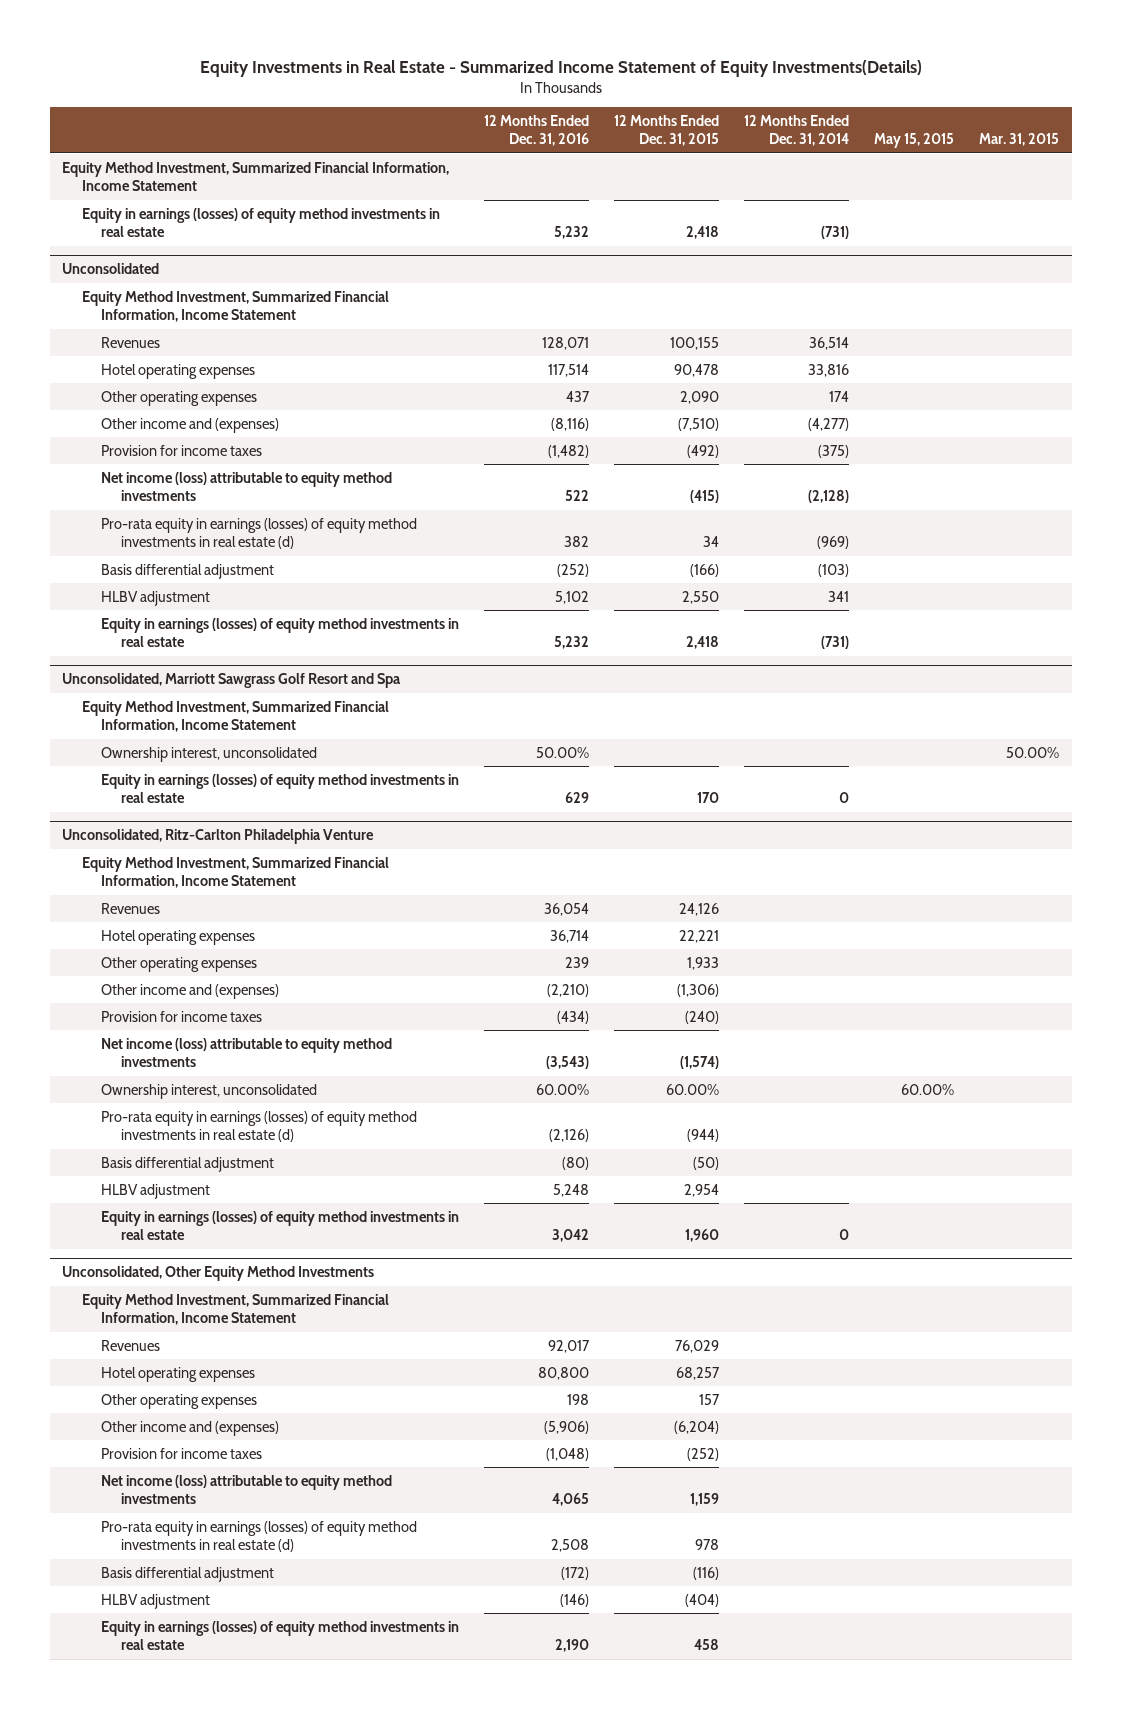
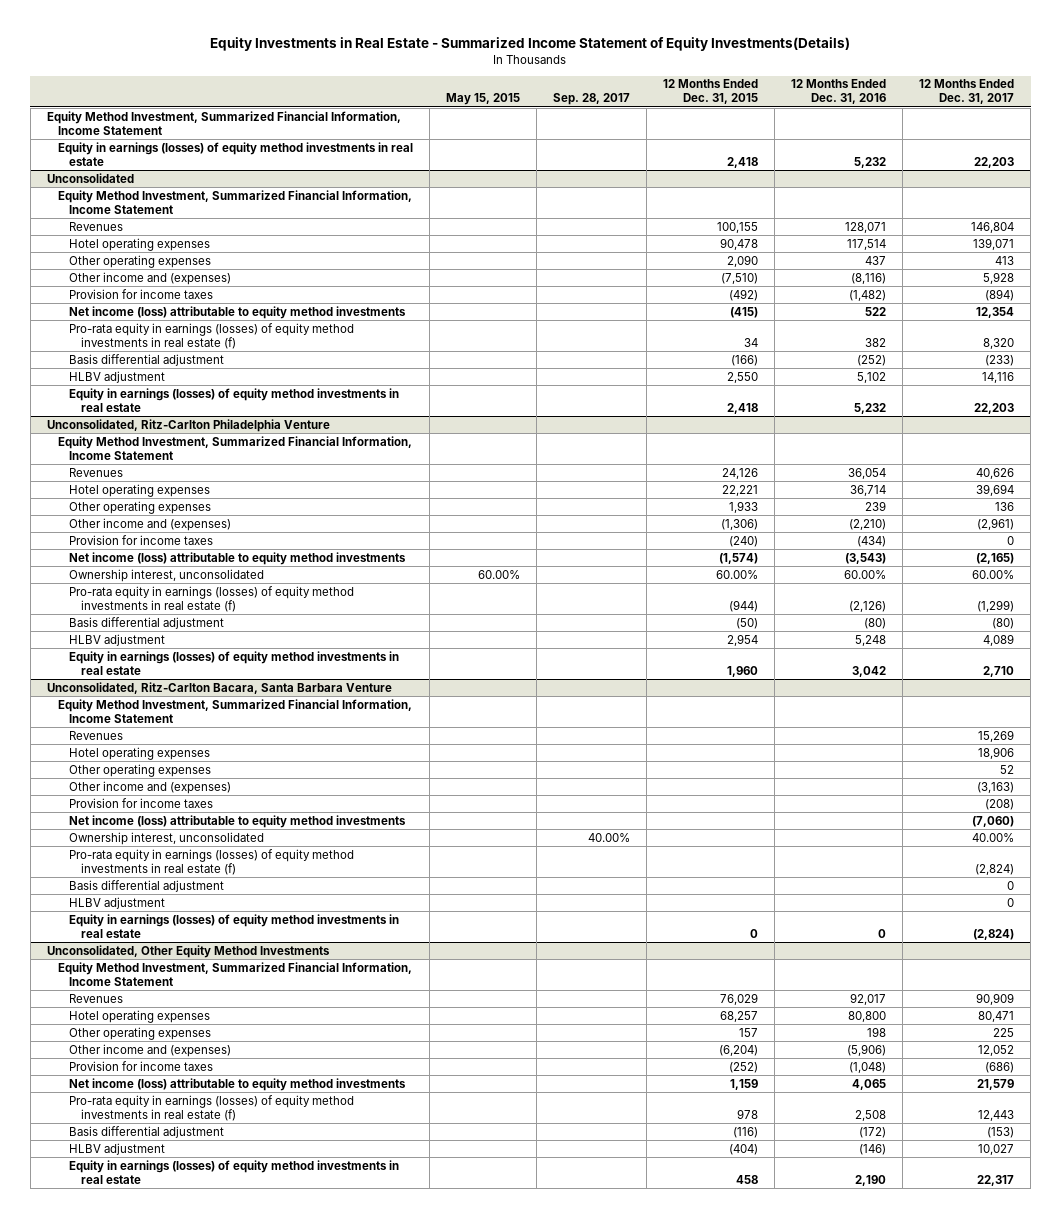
- | 12 Months Ended Dec. 31, 2016 | 12 Months Ended Dec. 31, 2015 | 12 Months Ended Dec. 31, 2014 | May 15, 2015 | Mar. 31, 2015
+ | May 15, 2015 | Sep. 28, 2017 | 12 Months Ended Dec. 31, 2015 | 12 Months Ended Dec. 31, 2016 | 12 Months Ended Dec. 31, 2017
@ Unconsolidated
- Pro-rata equity in earnings (losses) of equity method investments in real estate (d) | 382 | 34 | (969) | |
+ Pro-rata equity in earnings (losses) of equity method investments in real estate (f) | | | 34 | 382 | 8,320
- Unconsolidated, Marriott Sawgrass Golf Resort and Spa
- Equity Method Investment, Summarized Financial Information, Income Statement
- Ownership interest, unconsolidated | 50.00% | | | | 50.00%
- Equity in earnings (losses) of equity method investments in real estate | 629 | 170 | 0 | |
@ Unconsolidated, Ritz-Carlton Philadelphia Venture
- Pro-rata equity in earnings (losses) of equity method investments in real estate (d) | (2,126) | (944) | | |
+ Pro-rata equity in earnings (losses) of equity method investments in real estate (f) | | | (944) | (2,126) | (1,299)
+ Unconsolidated, Ritz-Carlton Bacara, Santa Barbara Venture
+ Equity Method Investment, Summarized Financial Information, Income Statement
+ Revenues | | | | | 15,269
+ Hotel operating expenses | | | | | 18,906
+ Other operating expenses | | | | | 52
+ Other income and (expenses) | | | | | (3,163)
+ Provision for income taxes | | | | | (208)
+ Net income (loss) attributable to equity method investments | | | | | (7,060)
+ Ownership interest, unconsolidated | | 40.00% | | | 40.00%
+ Pro-rata equity in earnings (losses) of equity method investments in real estate (f) | | | | | (2,824)
+ Basis differential adjustment | | | | | 0
+ HLBV adjustment | | | | | 0
+ Equity in earnings (losses) of equity method investments in real estate | | | 0 | 0 | (2,824)
@ Unconsolidated, Other Equity Method Investments
- Pro-rata equity in earnings (losses) of equity method investments in real estate (d) | 2,508 | 978 | | |
+ Pro-rata equity in earnings (losses) of equity method investments in real estate (f) | | | 978 | 2,508 | 12,443

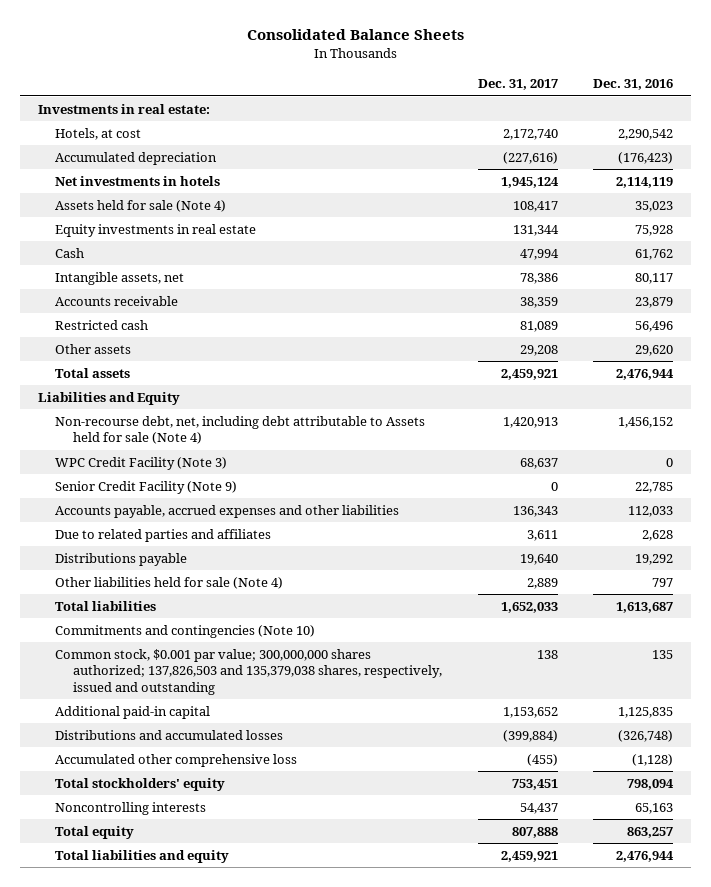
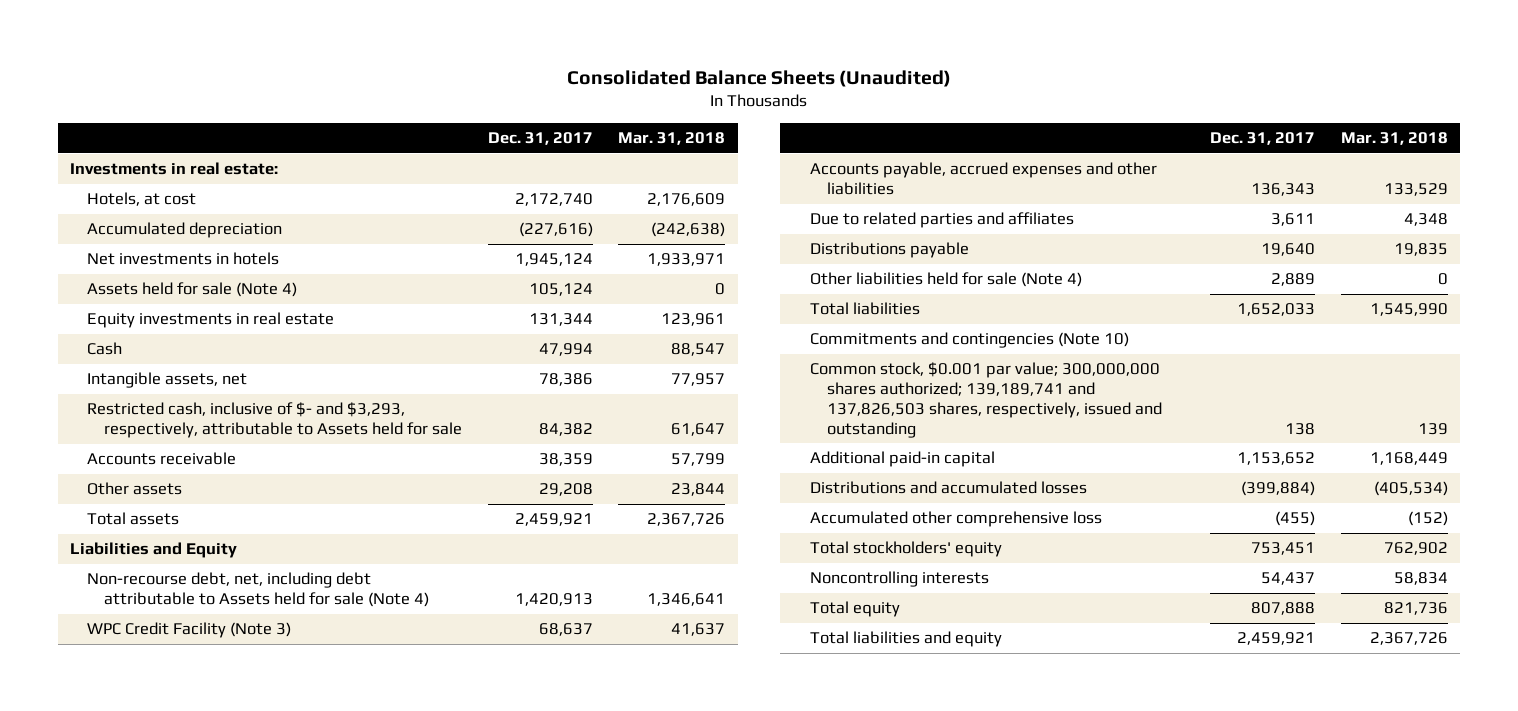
- Consolidated Balance Sheets
+ Consolidated Balance Sheets (Unaudited)
- | Dec. 31, 2017 | Dec. 31, 2016
+ | Dec. 31, 2017 | Mar. 31, 2018
- Assets held for sale (Note 4) | 108,417 | 35,023
+ Assets held for sale (Note 4) | 105,124 | 0
+ Restricted cash, inclusive of $- and $3,293, respectively, attributable to Assets held for sale | 84,382 | 61,647
- Restricted cash | 81,089 | 56,496
- Senior Credit Facility (Note 9) | 0 | 22,785
- Common stock, $0.001 par value; 300,000,000 shares authorized; 137,826,503 and 135,379,038 shares, respectively, issued and outstanding | 138 | 135
+ Common stock, $0.001 par value; 300,000,000 shares authorized; 139,189,741 and 137,826,503 shares, respectively, issued and outstanding | 138 | 139

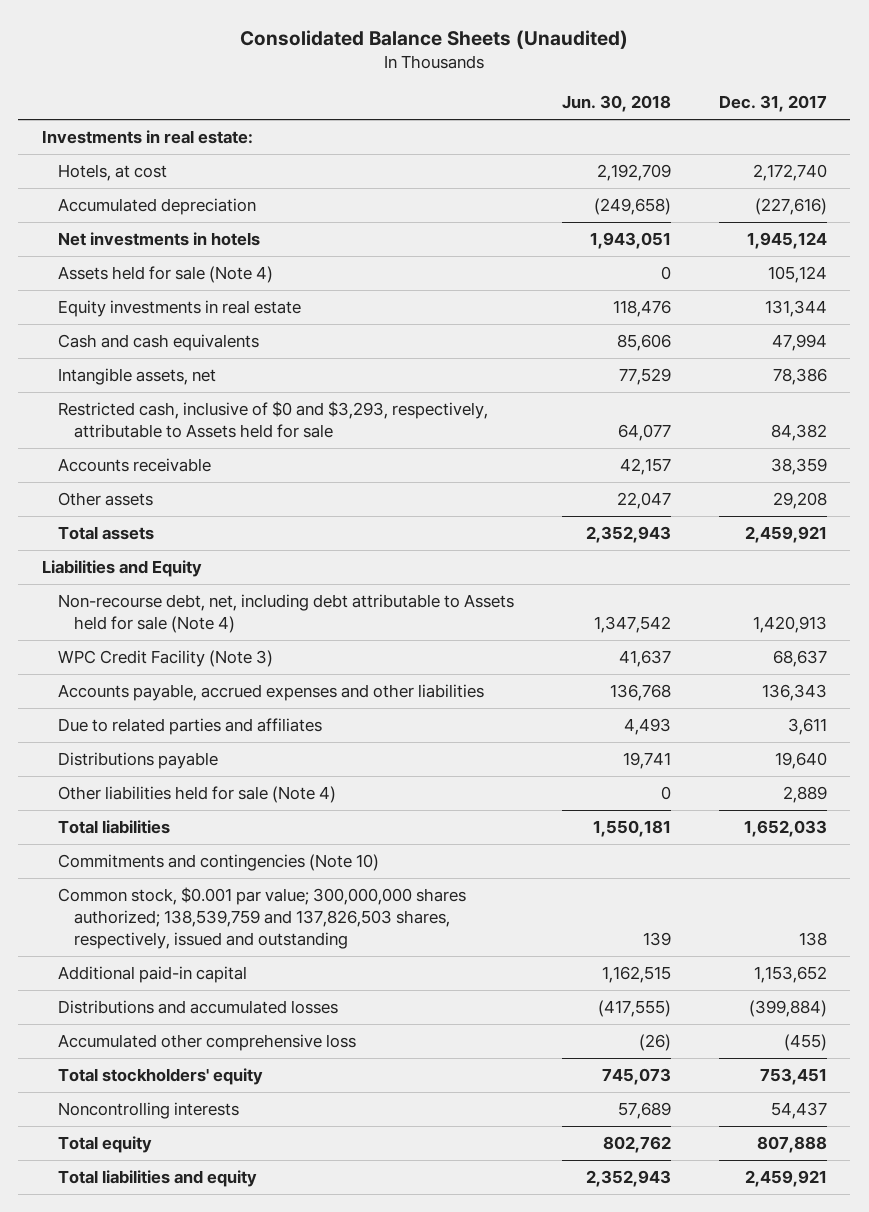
- | Dec. 31, 2017 | Mar. 31, 2018
+ | Jun. 30, 2018 | Dec. 31, 2017
- Cash | 47,994 | 88,547
+ Cash and cash equivalents | 85,606 | 47,994
- Restricted cash, inclusive of $- and $3,293, respectively, attributable to Assets held for sale | 84,382 | 61,647
+ Restricted cash, inclusive of $0 and $3,293, respectively, attributable to Assets held for sale | 64,077 | 84,382
- Common stock, $0.001 par value; 300,000,000 shares authorized; 139,189,741 and 137,826,503 shares, respectively, issued and outstanding | 138 | 139
+ Common stock, $0.001 par value; 300,000,000 shares authorized; 138,539,759 and 137,826,503 shares, respectively, issued and outstanding | 139 | 138

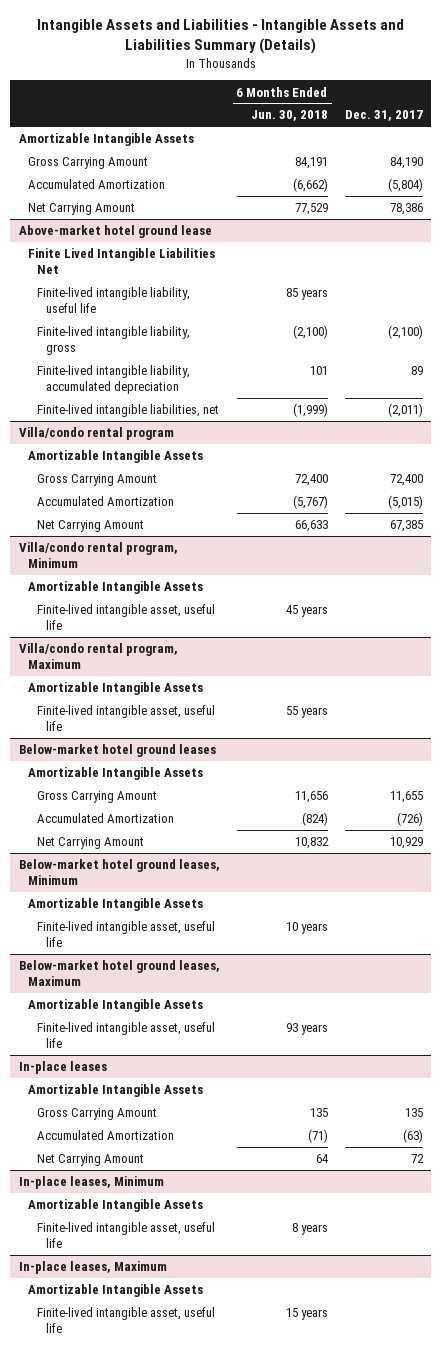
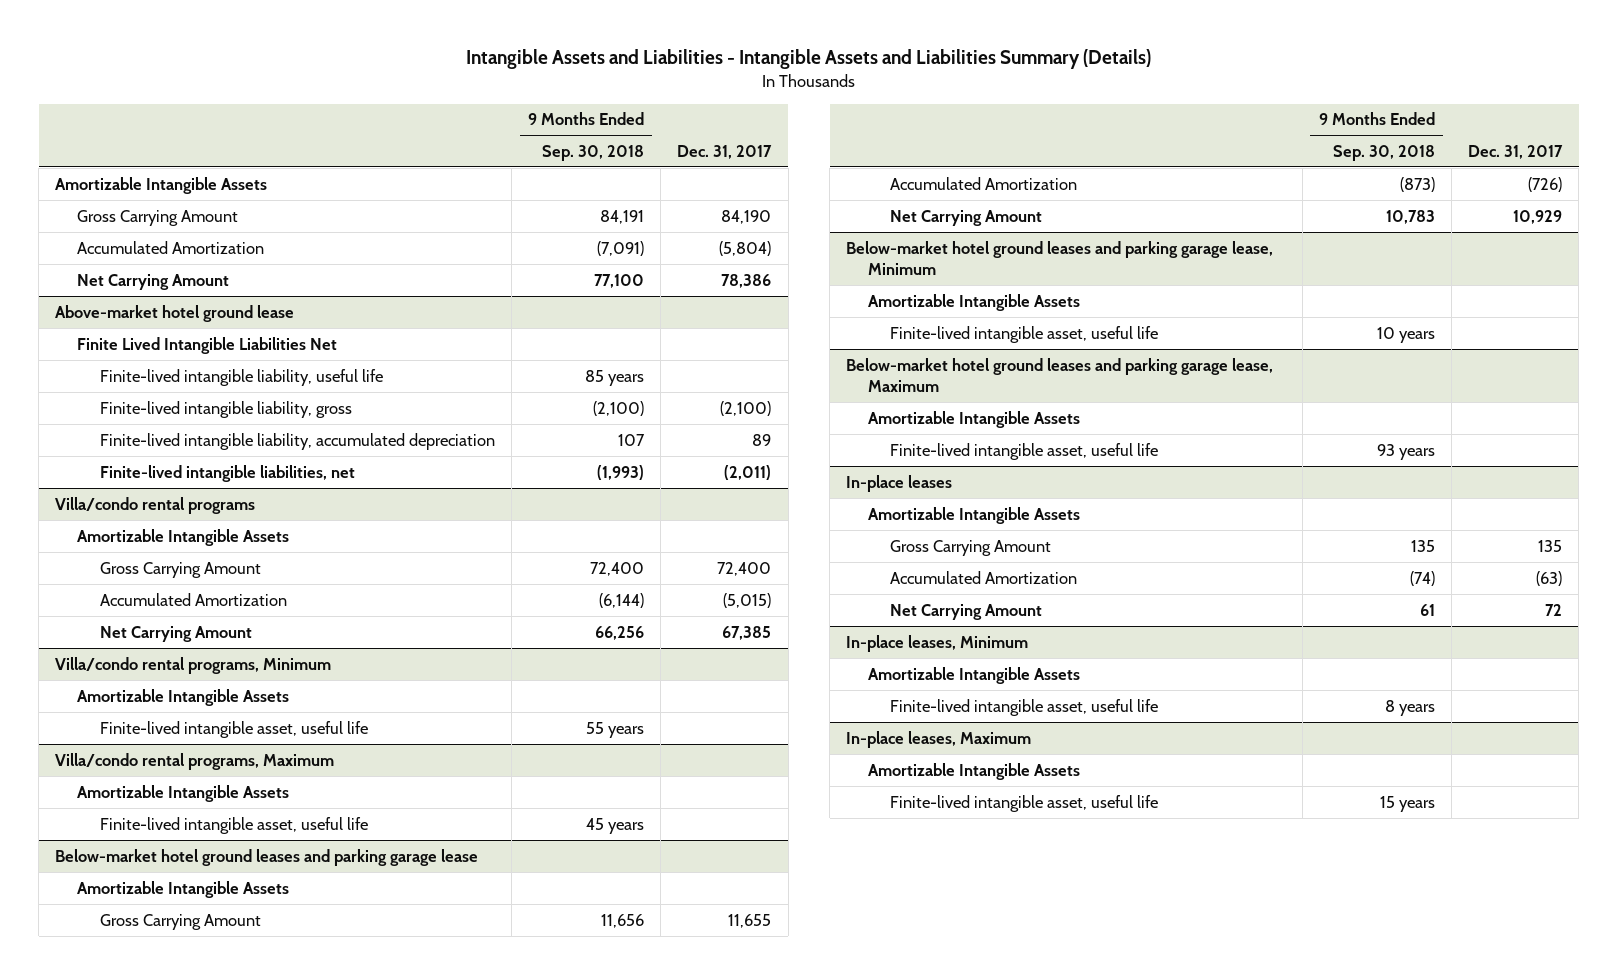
- | 6 Months Ended Jun. 30, 2018 | Dec. 31, 2017
+ | 9 Months Ended Sep. 30, 2018 | Dec. 31, 2017
- Villa/condo rental program
+ Villa/condo rental programs
- Villa/condo rental program, Minimum
+ Villa/condo rental programs, Minimum
- Villa/condo rental program, Maximum
+ Villa/condo rental programs, Maximum
- Below-market hotel ground leases
+ Below-market hotel ground leases and parking garage lease
- Below-market hotel ground leases, Minimum
+ Below-market hotel ground leases and parking garage lease, Minimum
- Below-market hotel ground leases, Maximum
+ Below-market hotel ground leases and parking garage lease, Maximum

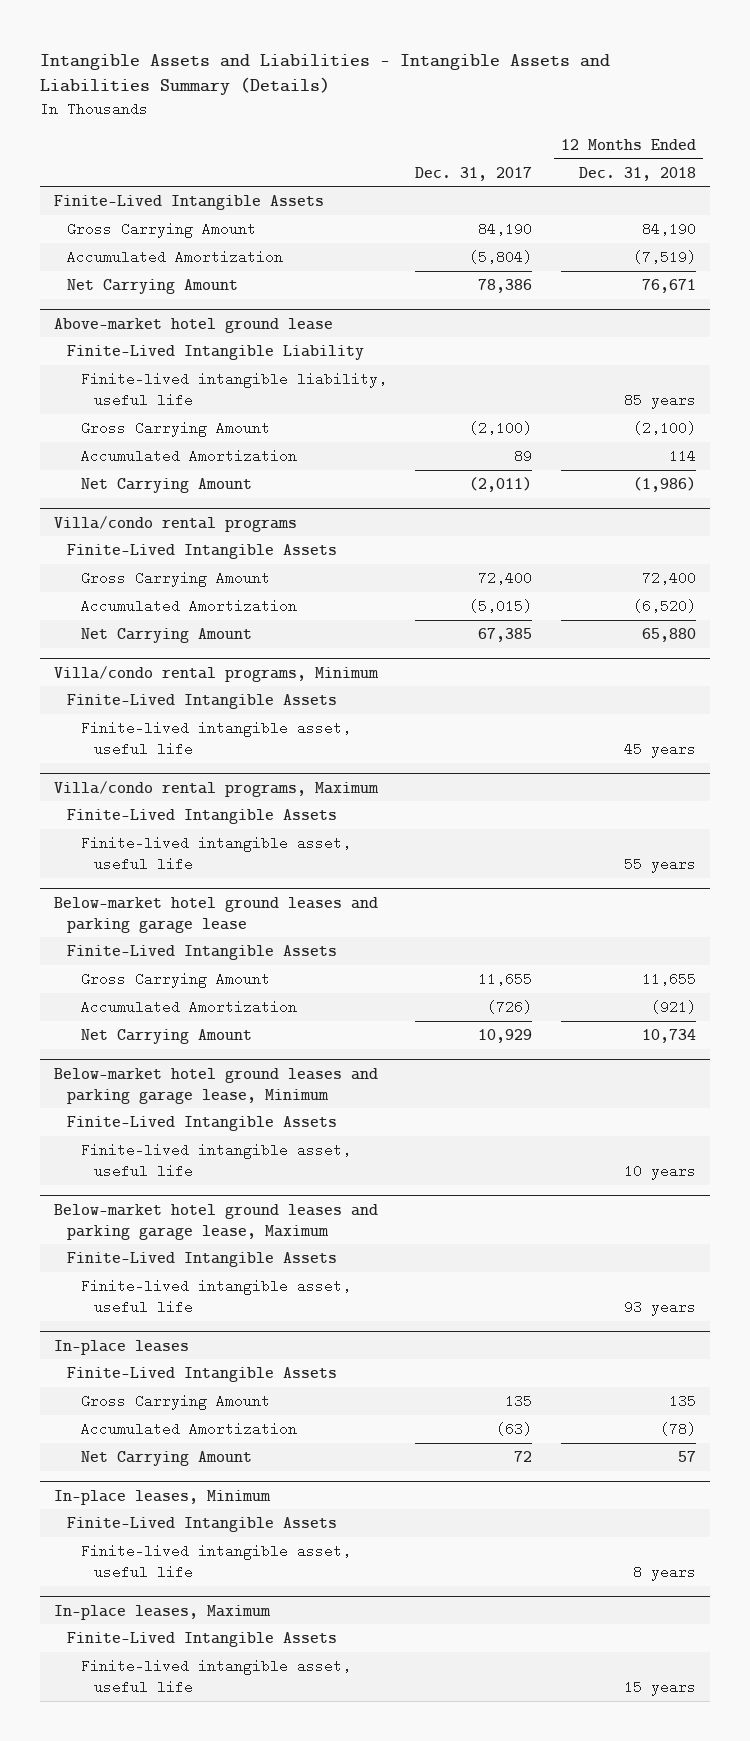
- | 9 Months Ended Sep. 30, 2018 | Dec. 31, 2017
+ | Dec. 31, 2017 | 12 Months Ended Dec. 31, 2018
- Amortizable Intangible Assets
+ Finite-Lived Intangible Assets
@ Above-market hotel ground lease
- Finite Lived Intangible Liabilities Net
+ Finite-Lived Intangible Liability
- Finite-lived intangible liability, gross | (2,100) | (2,100)
- Finite-lived intangible liability, accumulated depreciation | 107 | 89
- Finite-lived intangible liabilities, net | (1,993) | (2,011)
+ Gross Carrying Amount | (2,100) | (2,100)
+ Accumulated Amortization | 89 | 114
+ Net Carrying Amount | (2,011) | (1,986)
@ Villa/condo rental programs
- Amortizable Intangible Assets
+ Finite-Lived Intangible Assets
@ Villa/condo rental programs, Minimum
- Amortizable Intangible Assets
+ Finite-Lived Intangible Assets
@ Villa/condo rental programs, Maximum
- Amortizable Intangible Assets
+ Finite-Lived Intangible Assets
@ Below-market hotel ground leases and parking garage lease
- Amortizable Intangible Assets
+ Finite-Lived Intangible Assets
@ Below-market hotel ground leases and parking garage lease, Minimum
- Amortizable Intangible Assets
+ Finite-Lived Intangible Assets
@ Below-market hotel ground leases and parking garage lease, Maximum
- Amortizable Intangible Assets
+ Finite-Lived Intangible Assets
@ In-place leases
- Amortizable Intangible Assets
+ Finite-Lived Intangible Assets
@ In-place leases, Minimum
- Amortizable Intangible Assets
+ Finite-Lived Intangible Assets
@ In-place leases, Maximum
- Amortizable Intangible Assets
+ Finite-Lived Intangible Assets

